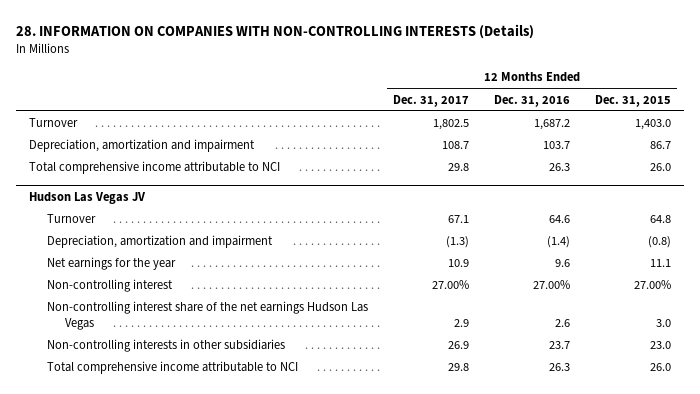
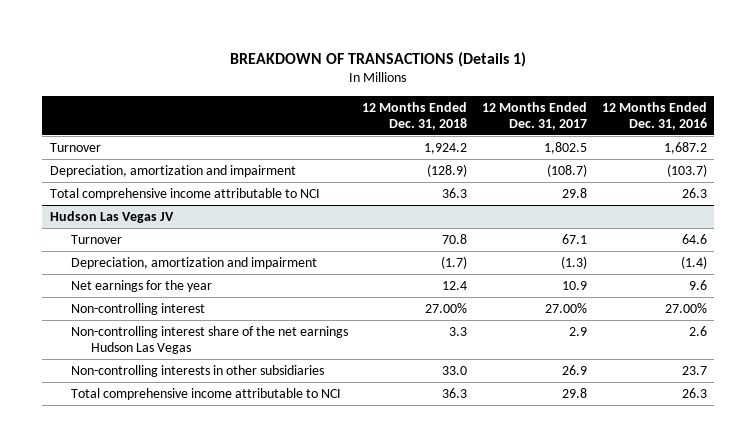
- 28. INFORMATION ON COMPANIES WITH NON-CONTROLLING INTERESTS (Details)
+ BREAKDOWN OF TRANSACTIONS (Details 1)
- | 12 Months Ended Dec. 31, 2017 | 12 Months Ended Dec. 31, 2016 | 12 Months Ended Dec. 31, 2015
+ | 12 Months Ended Dec. 31, 2018 | 12 Months Ended Dec. 31, 2017 | 12 Months Ended Dec. 31, 2016
- Depreciation, amortization and impairment | 108.7 | 103.7 | 86.7
+ Depreciation, amortization and impairment | (128.9) | (108.7) | (103.7)

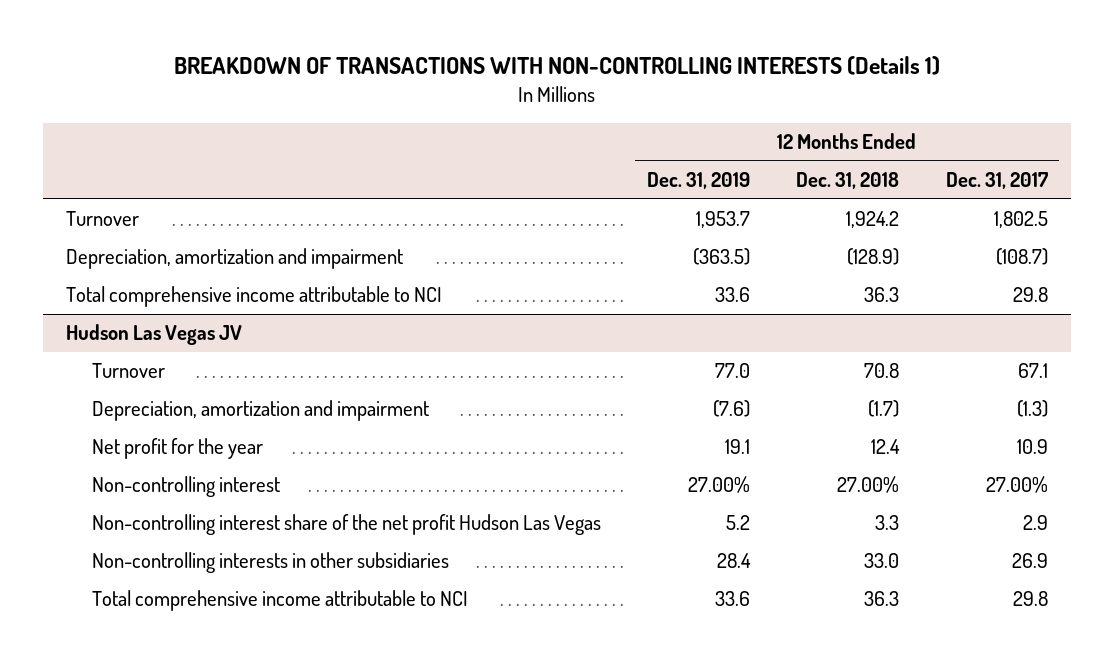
- BREAKDOWN OF TRANSACTIONS (Details 1)
+ BREAKDOWN OF TRANSACTIONS WITH NON-CONTROLLING INTERESTS (Details 1)
- | 12 Months Ended Dec. 31, 2018 | 12 Months Ended Dec. 31, 2017 | 12 Months Ended Dec. 31, 2016
+ | 12 Months Ended Dec. 31, 2019 | 12 Months Ended Dec. 31, 2018 | 12 Months Ended Dec. 31, 2017
@ Hudson Las Vegas JV
- Net earnings for the year | 12.4 | 10.9 | 9.6
+ Net profit for the year | 19.1 | 12.4 | 10.9
- Non-controlling interest share of the net earnings Hudson Las Vegas | 3.3 | 2.9 | 2.6
+ Non-controlling interest share of the net profit Hudson Las Vegas | 5.2 | 3.3 | 2.9

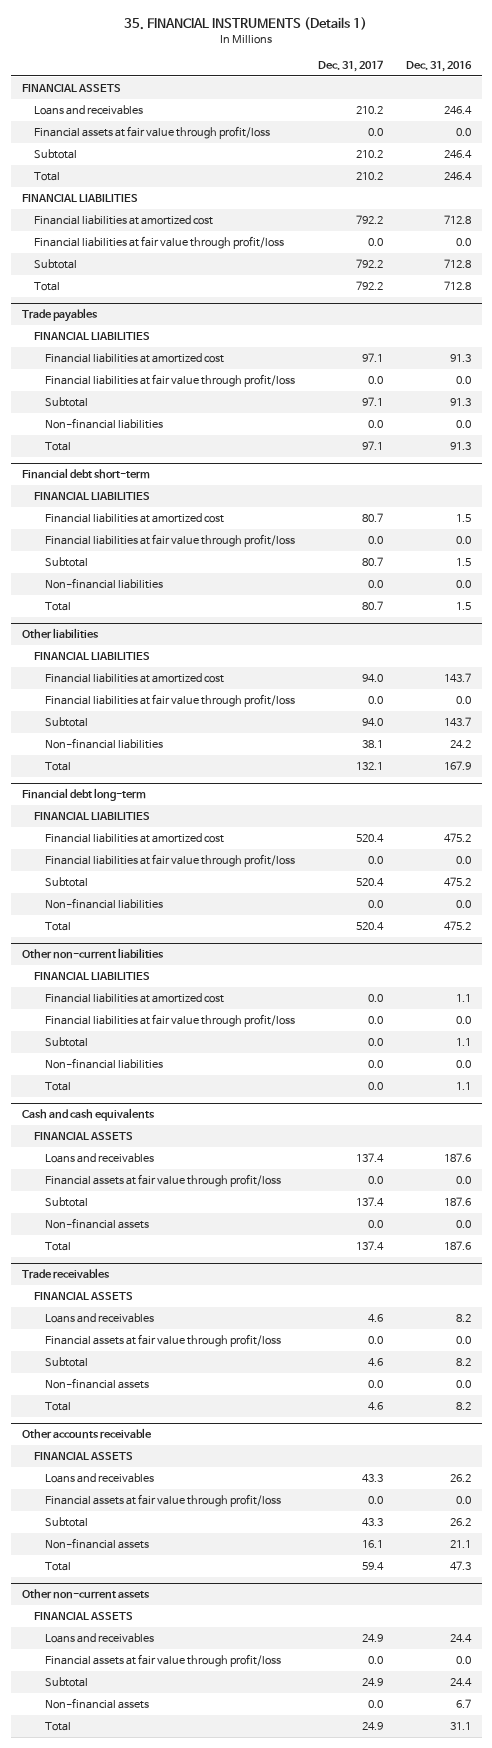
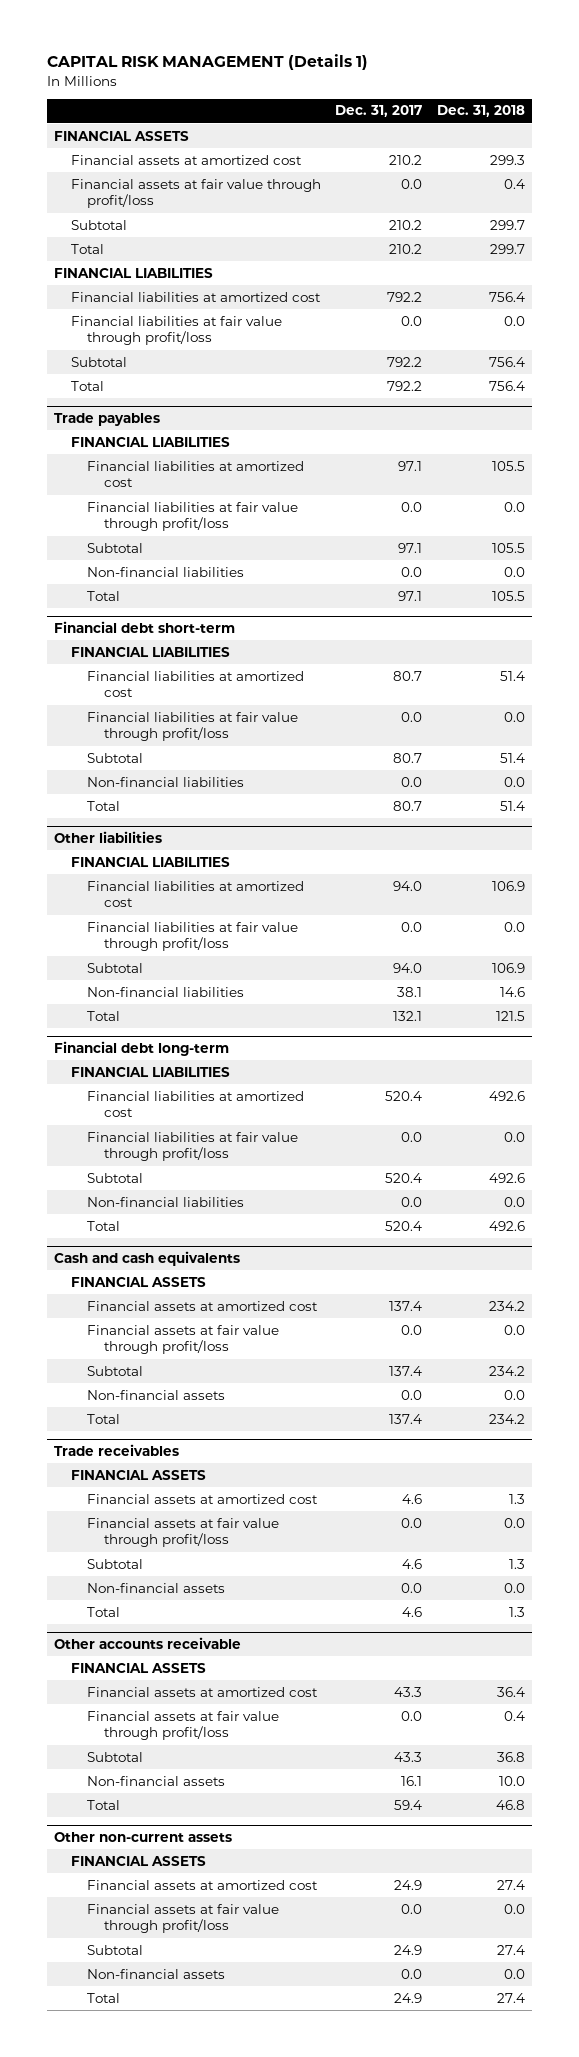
- 35. FINANCIAL INSTRUMENTS (Details 1)
+ CAPITAL RISK MANAGEMENT (Details 1)
- | Dec. 31, 2017 | Dec. 31, 2016
+ | Dec. 31, 2017 | Dec. 31, 2018
- Loans and receivables | 210.2 | 246.4
+ Financial assets at amortized cost | 210.2 | 299.3
- Other non-current liabilities
- FINANCIAL LIABILITIES
- Financial liabilities at amortized cost | 0.0 | 1.1
- Financial liabilities at fair value through profit/loss | 0.0 | 0.0
- Subtotal | 0.0 | 1.1
- Non-financial liabilities | 0.0 | 0.0
- Total | 0.0 | 1.1
@ Cash and cash equivalents
- Loans and receivables | 137.4 | 187.6
+ Financial assets at amortized cost | 137.4 | 234.2
@ Trade receivables
- Loans and receivables | 4.6 | 8.2
+ Financial assets at amortized cost | 4.6 | 1.3
@ Other accounts receivable
- Loans and receivables | 43.3 | 26.2
+ Financial assets at amortized cost | 43.3 | 36.4
@ Other non-current assets
- Loans and receivables | 24.9 | 24.4
+ Financial assets at amortized cost | 24.9 | 27.4

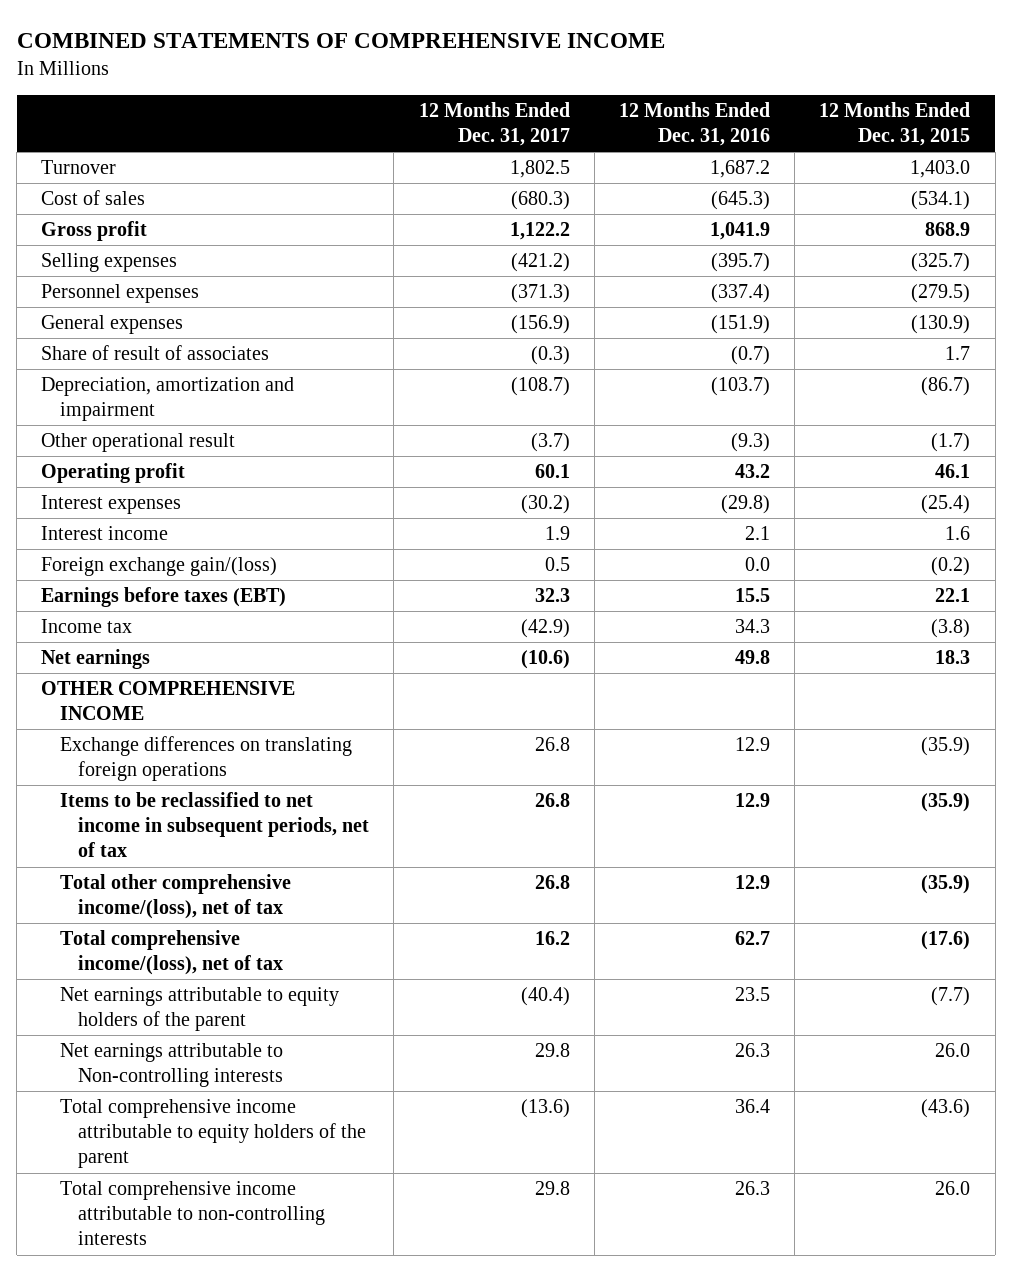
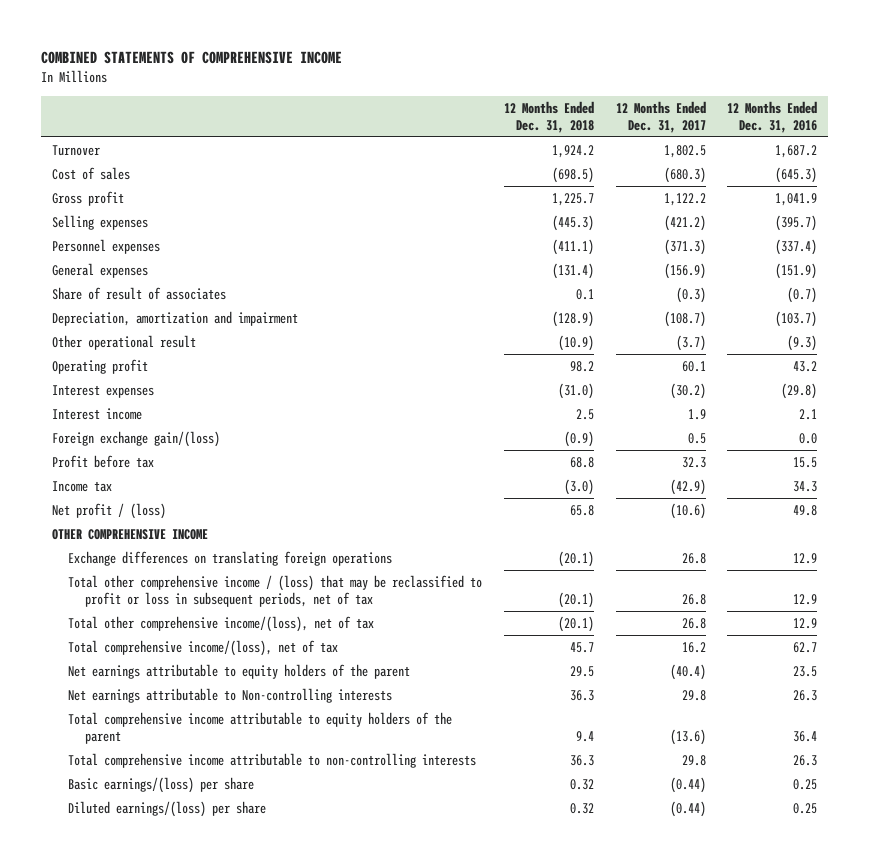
- | 12 Months Ended Dec. 31, 2017 | 12 Months Ended Dec. 31, 2016 | 12 Months Ended Dec. 31, 2015
+ | 12 Months Ended Dec. 31, 2018 | 12 Months Ended Dec. 31, 2017 | 12 Months Ended Dec. 31, 2016
- Earnings before taxes (EBT) | 32.3 | 15.5 | 22.1
+ Profit before tax | 68.8 | 32.3 | 15.5
- Net earnings | (10.6) | 49.8 | 18.3
+ Net profit / (loss) | 65.8 | (10.6) | 49.8
- Items to be reclassified to net income in subsequent periods, net of tax | 26.8 | 12.9 | (35.9)
+ Total other comprehensive income / (loss) that may be reclassified to profit or loss in subsequent periods, net of tax | (20.1) | 26.8 | 12.9
+ Basic earnings/(loss) per share | 0.32 | (0.44) | 0.25
+ Diluted earnings/(loss) per share | 0.32 | (0.44) | 0.25

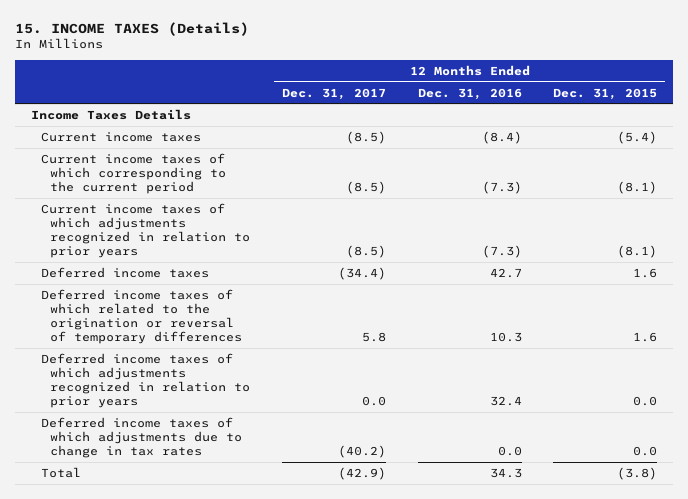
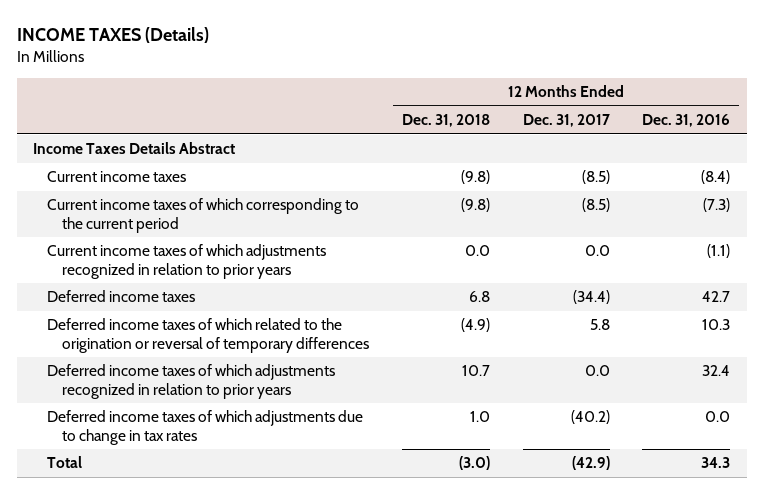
- 15. INCOME TAXES (Details)
+ INCOME TAXES (Details)
- | 12 Months Ended Dec. 31, 2017 | 12 Months Ended Dec. 31, 2016 | 12 Months Ended Dec. 31, 2015
+ | 12 Months Ended Dec. 31, 2018 | 12 Months Ended Dec. 31, 2017 | 12 Months Ended Dec. 31, 2016
- Income Taxes Details
+ Income Taxes Details Abstract
- Current income taxes of which adjustments recognized in relation to prior years | (8.5) | (7.3) | (8.1)
+ Current income taxes of which adjustments recognized in relation to prior years | 0.0 | 0.0 | (1.1)

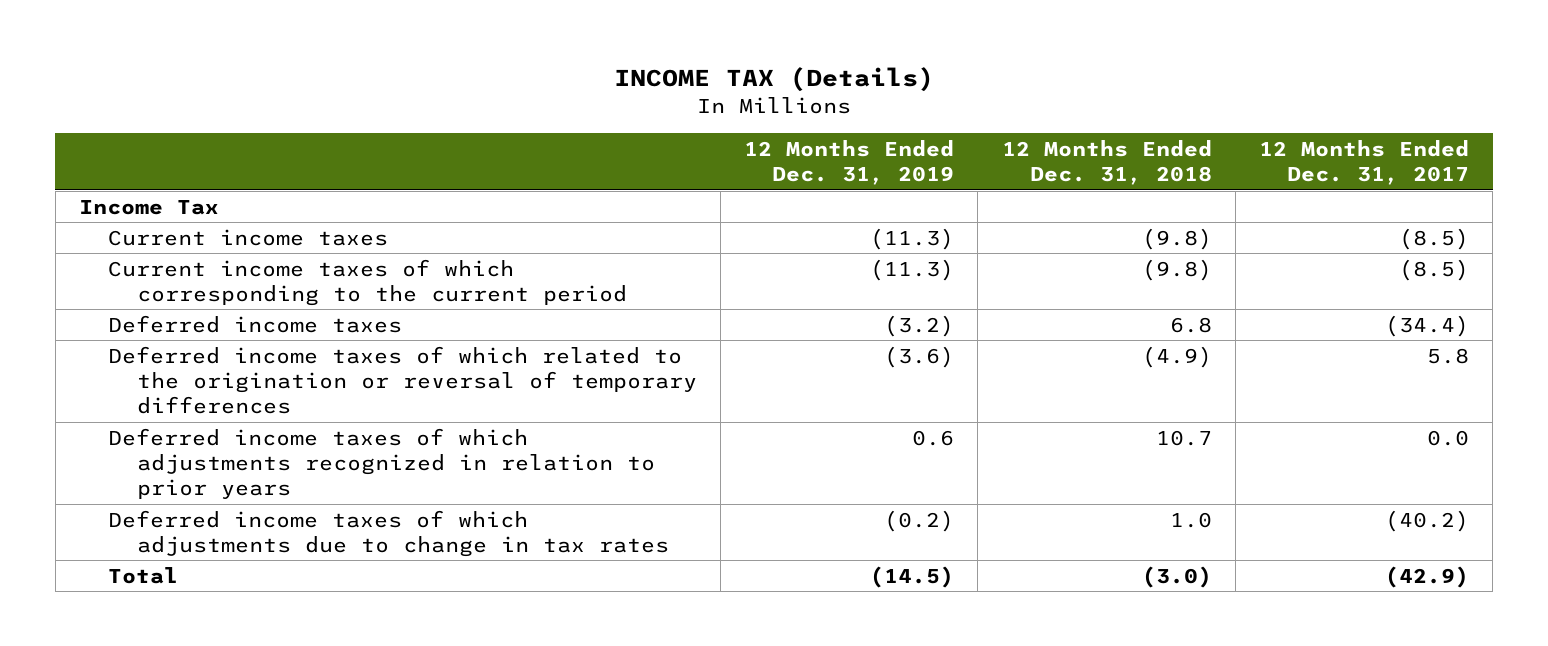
- INCOME TAXES (Details)
+ INCOME TAX (Details)
- | 12 Months Ended Dec. 31, 2018 | 12 Months Ended Dec. 31, 2017 | 12 Months Ended Dec. 31, 2016
+ | 12 Months Ended Dec. 31, 2019 | 12 Months Ended Dec. 31, 2018 | 12 Months Ended Dec. 31, 2017
- Income Taxes Details Abstract
+ Income Tax
- Current income taxes of which adjustments recognized in relation to prior years | 0.0 | 0.0 | (1.1)

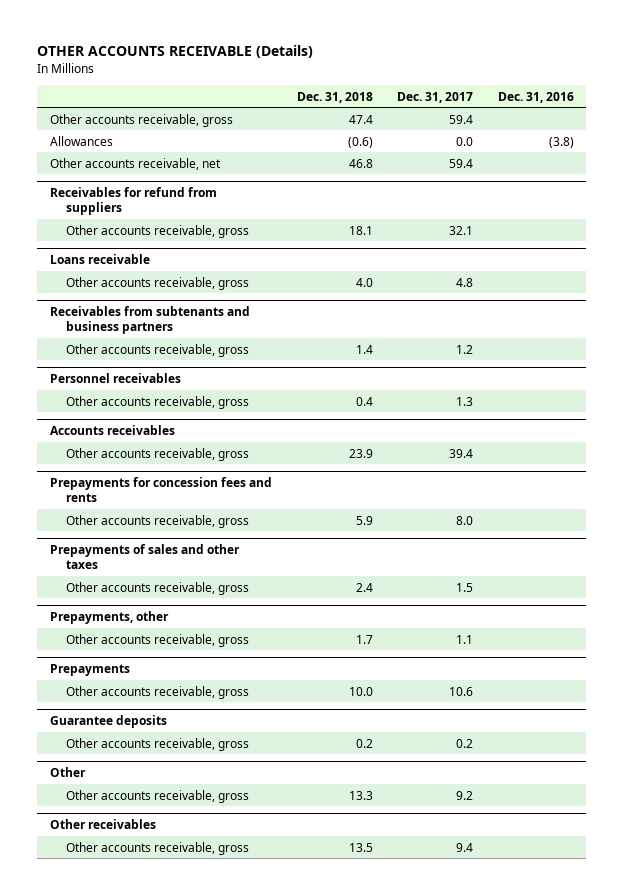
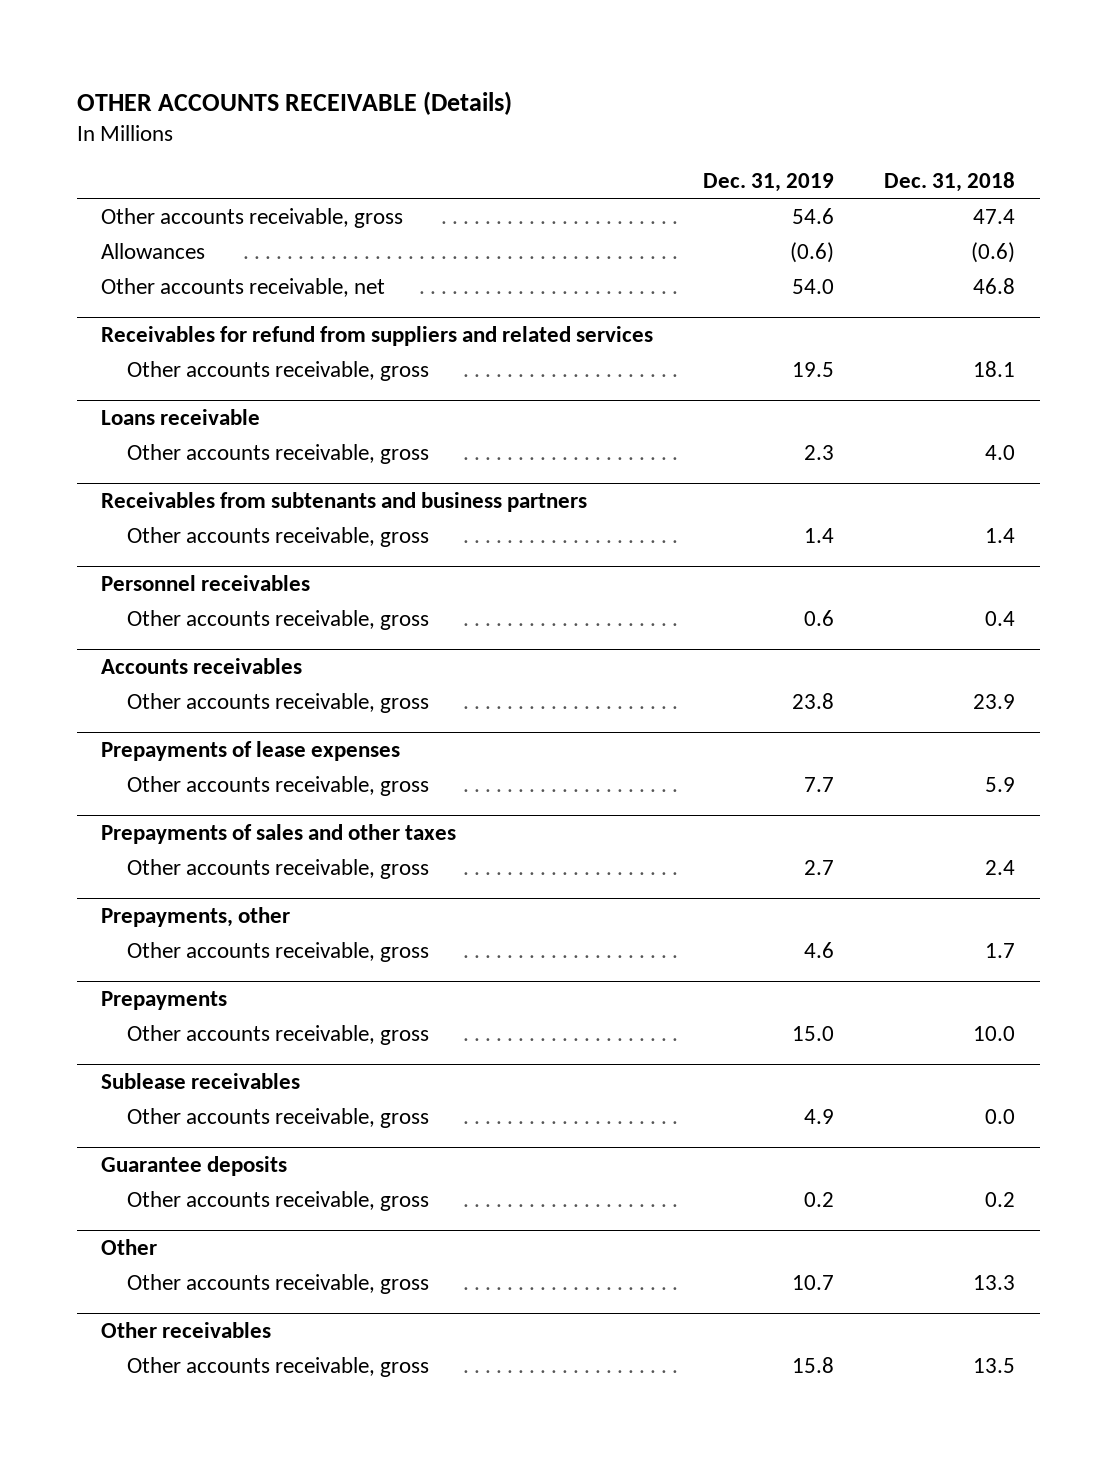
- | Dec. 31, 2018 | Dec. 31, 2017 | Dec. 31, 2016
+ | Dec. 31, 2019 | Dec. 31, 2018
- Receivables for refund from suppliers
+ Receivables for refund from suppliers and related services
- Prepayments for concession fees and rents
+ Prepayments of lease expenses
+ Sublease receivables
+ Other accounts receivable, gross | 4.9 | 0.0

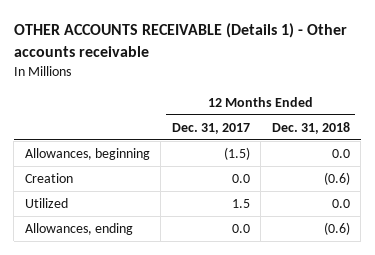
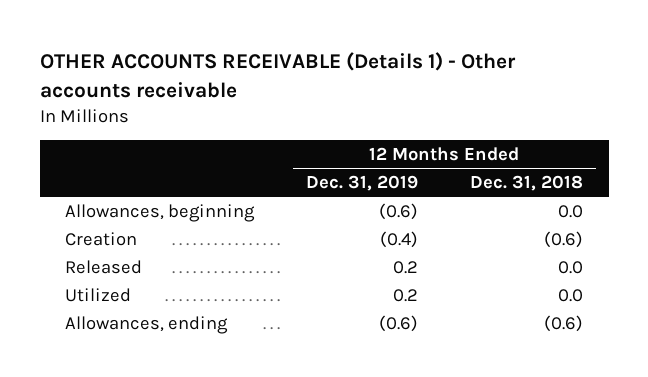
- | 12 Months Ended Dec. 31, 2017 | 12 Months Ended Dec. 31, 2018
+ | 12 Months Ended Dec. 31, 2019 | 12 Months Ended Dec. 31, 2018
+ Released | 0.2 | 0.0

